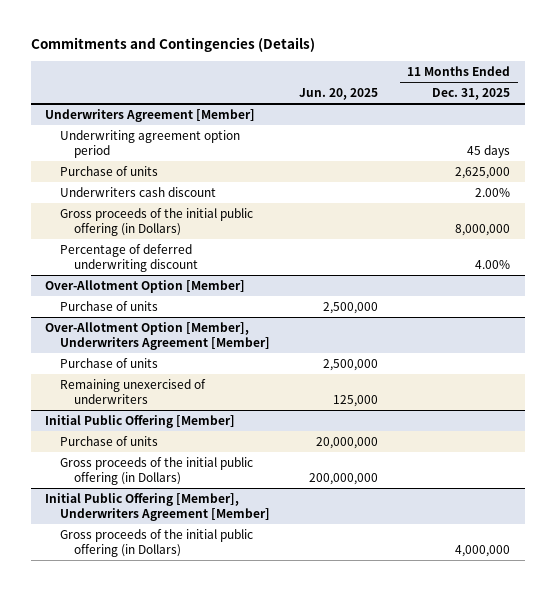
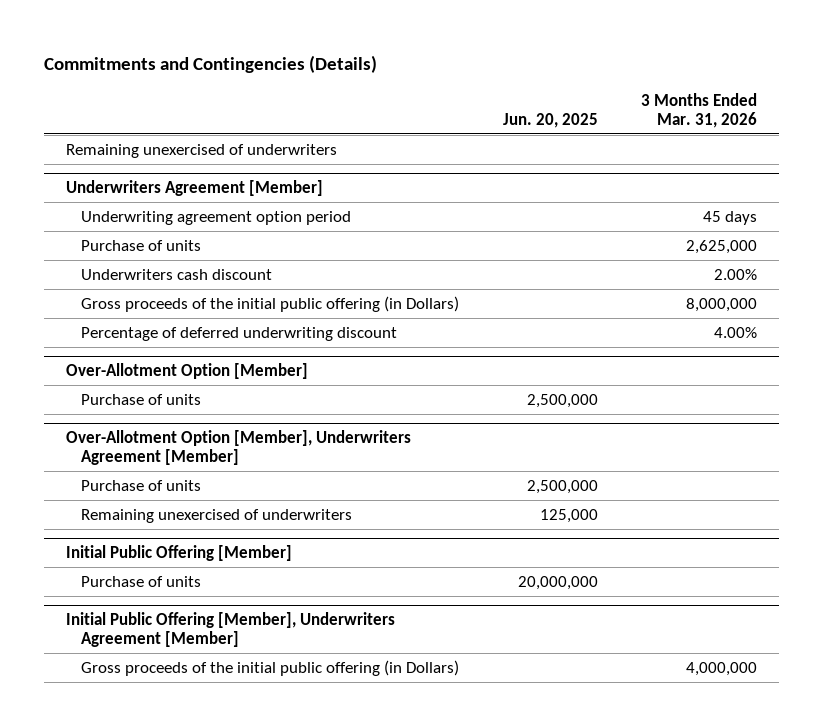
- | Jun. 20, 2025 | 11 Months Ended Dec. 31, 2025
+ | Jun. 20, 2025 | 3 Months Ended Mar. 31, 2026
+ Remaining unexercised of underwriters
@ Initial Public Offering [Member]
- Gross proceeds of the initial public offering (in Dollars) | 200,000,000 |

